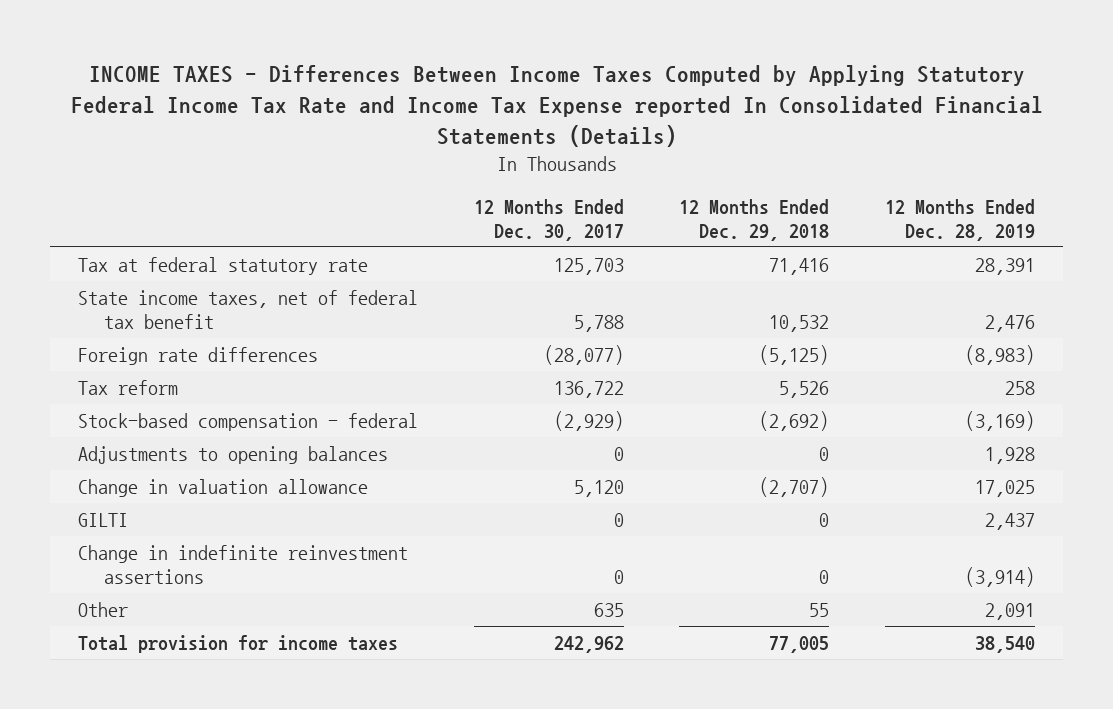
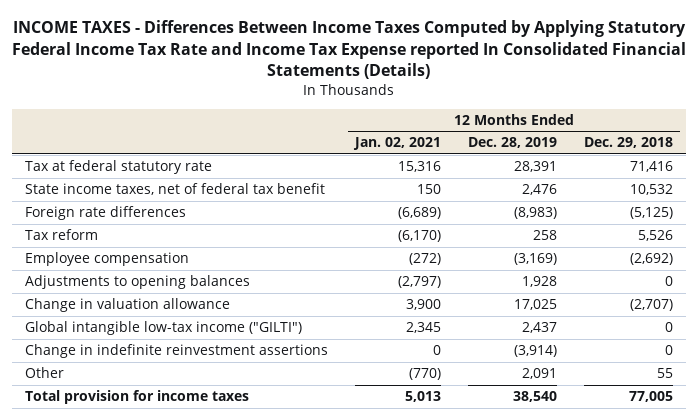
- | 12 Months Ended Dec. 30, 2017 | 12 Months Ended Dec. 29, 2018 | 12 Months Ended Dec. 28, 2019
+ | 12 Months Ended Jan. 02, 2021 | 12 Months Ended Dec. 28, 2019 | 12 Months Ended Dec. 29, 2018
- Stock-based compensation - federal | (2,929) | (2,692) | (3,169)
+ Employee compensation | (272) | (3,169) | (2,692)
- GILTI | 0 | 0 | 2,437
+ Global intangible low-tax income ("GILTI") | 2,345 | 2,437 | 0

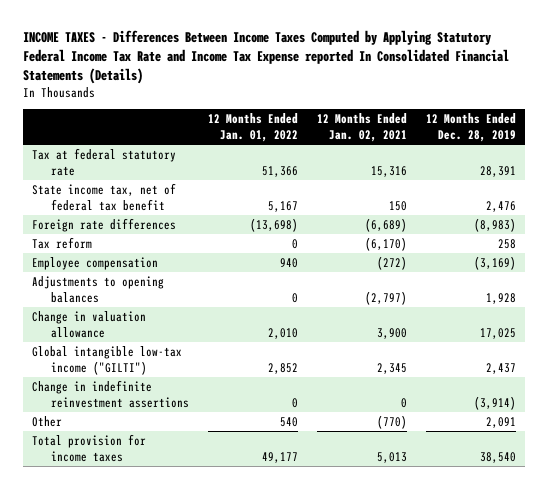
- | 12 Months Ended Jan. 02, 2021 | 12 Months Ended Dec. 28, 2019 | 12 Months Ended Dec. 29, 2018
+ | 12 Months Ended Jan. 01, 2022 | 12 Months Ended Jan. 02, 2021 | 12 Months Ended Dec. 28, 2019
- State income taxes, net of federal tax benefit | 150 | 2,476 | 10,532
+ State income tax, net of federal tax benefit | 5,167 | 150 | 2,476

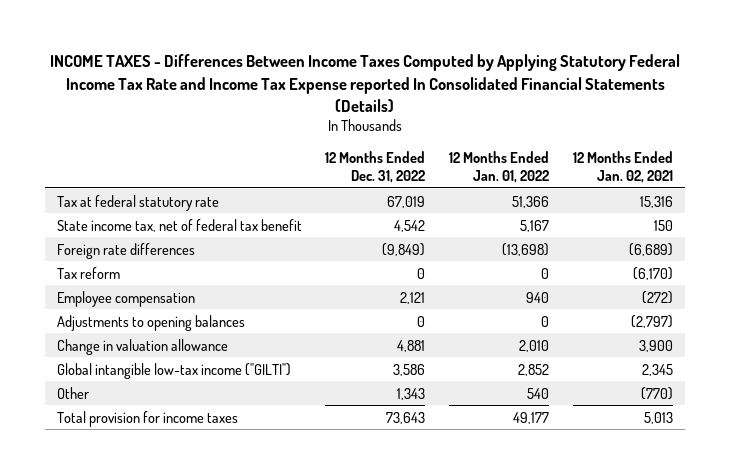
- | 12 Months Ended Jan. 01, 2022 | 12 Months Ended Jan. 02, 2021 | 12 Months Ended Dec. 28, 2019
+ | 12 Months Ended Dec. 31, 2022 | 12 Months Ended Jan. 01, 2022 | 12 Months Ended Jan. 02, 2021
- Change in indefinite reinvestment assertions | 0 | 0 | (3,914)

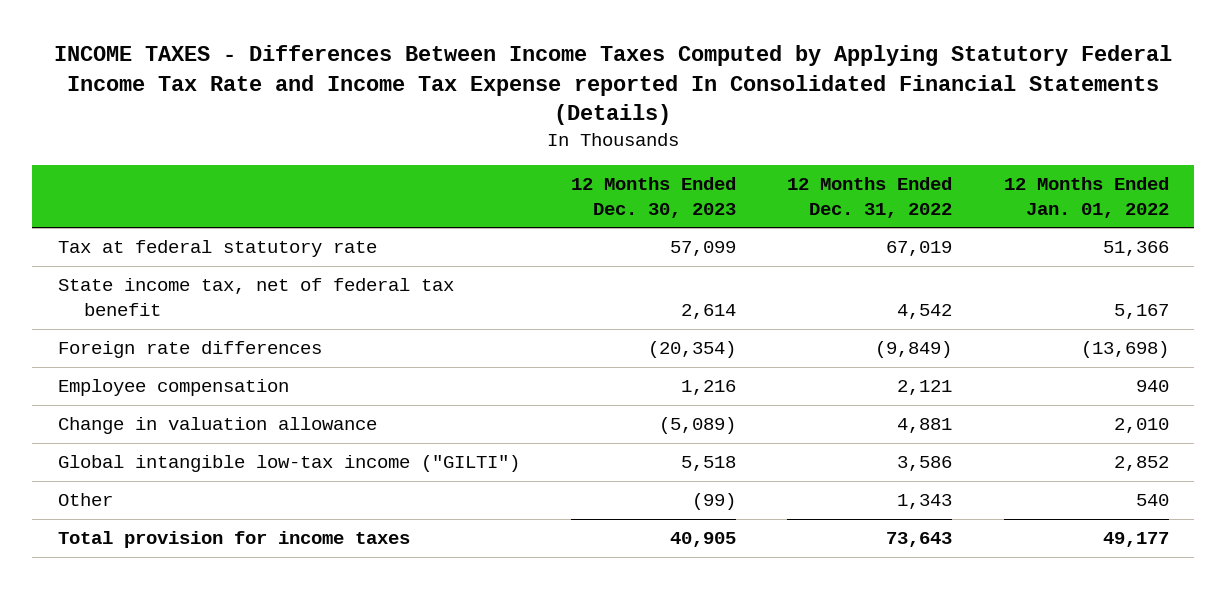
- | 12 Months Ended Dec. 31, 2022 | 12 Months Ended Jan. 01, 2022 | 12 Months Ended Jan. 02, 2021
+ | 12 Months Ended Dec. 30, 2023 | 12 Months Ended Dec. 31, 2022 | 12 Months Ended Jan. 01, 2022
- Tax reform | 0 | 0 | (6,170)
- Adjustments to opening balances | 0 | 0 | (2,797)

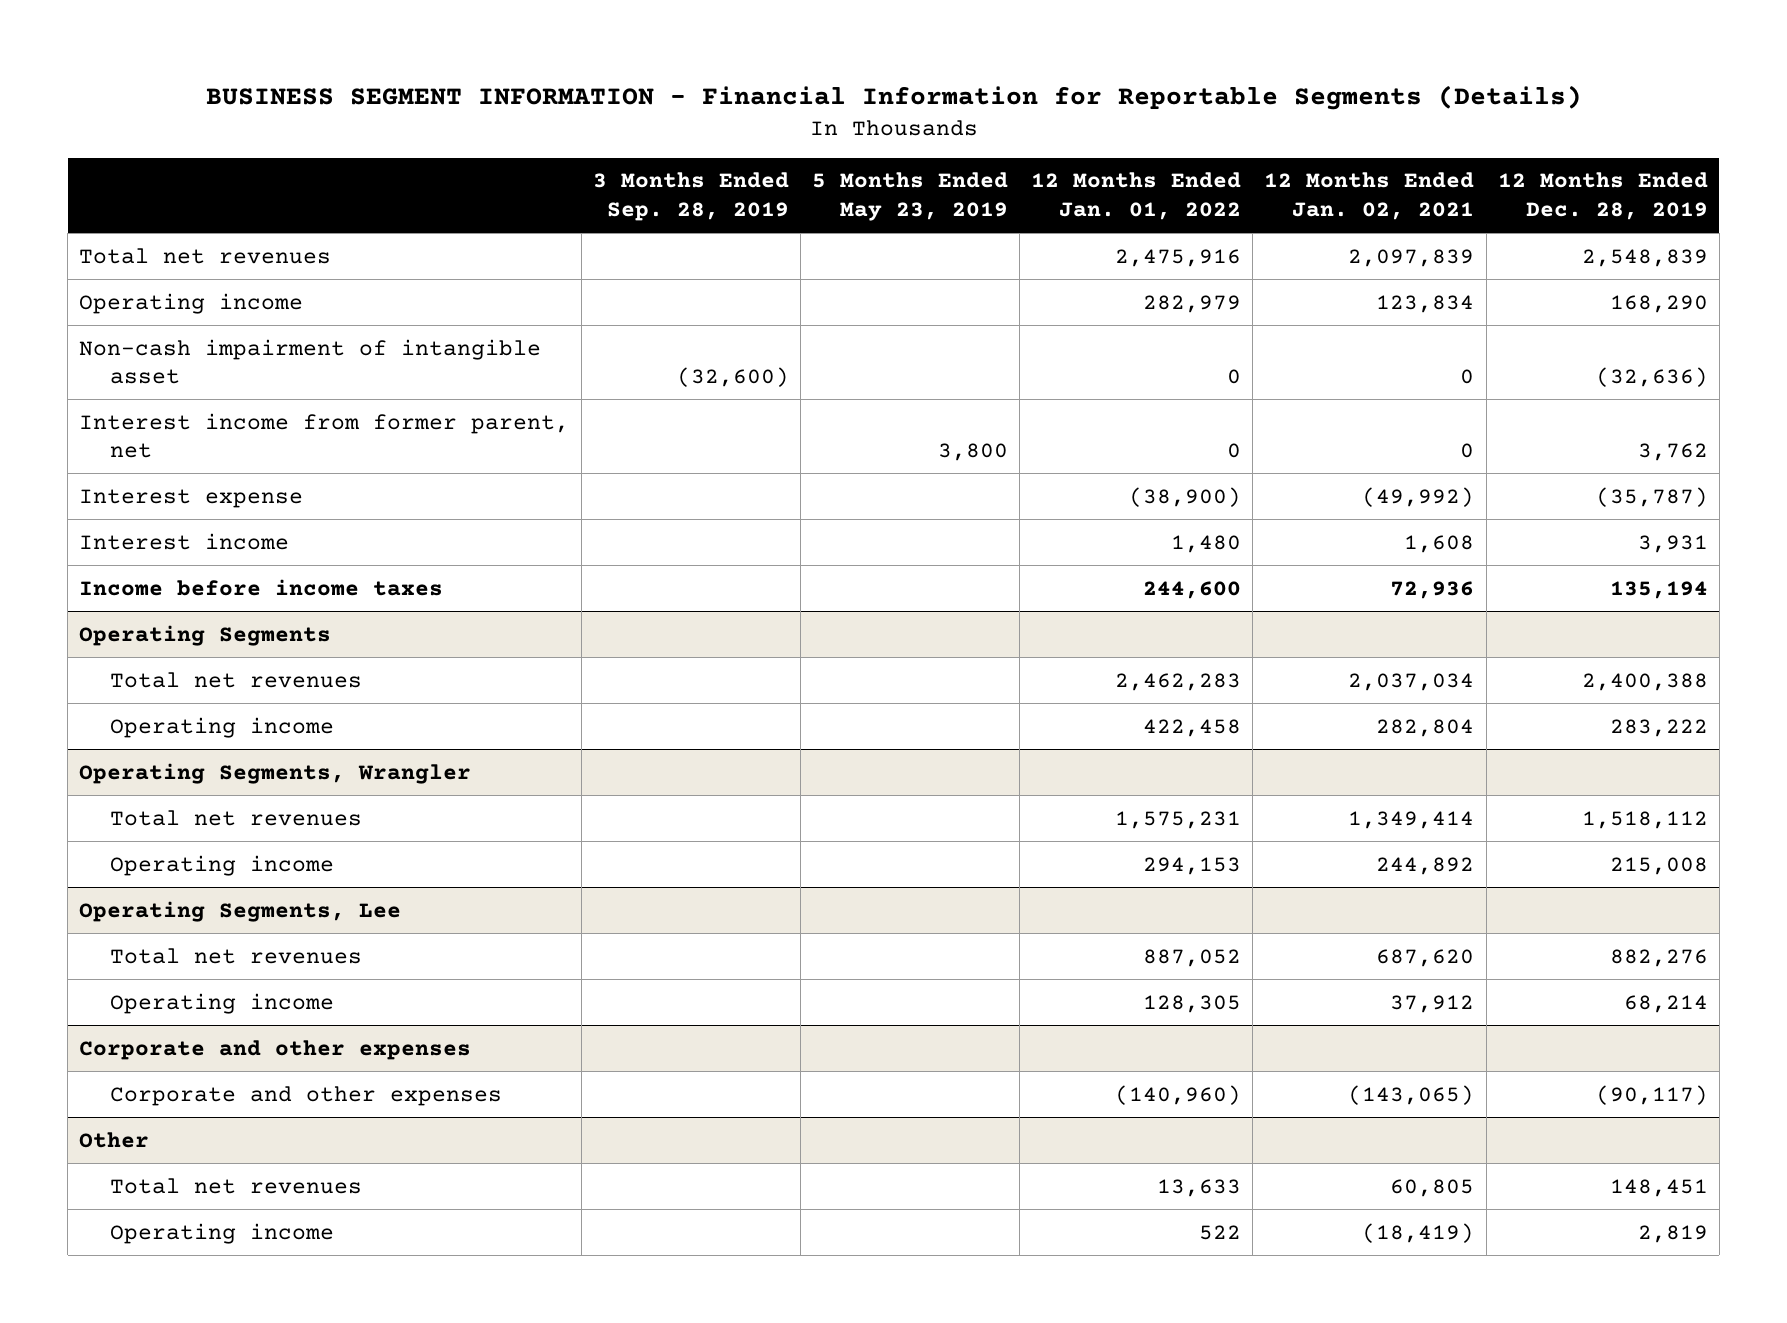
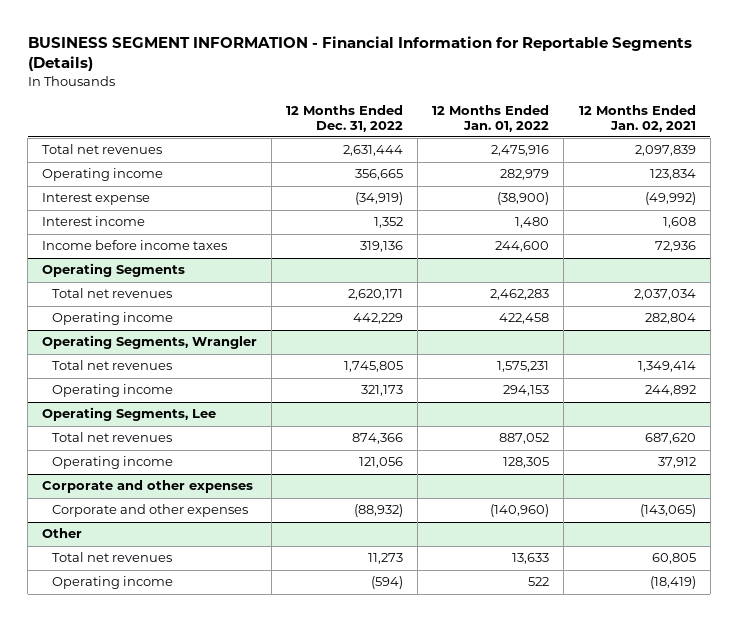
- | 3 Months Ended Sep. 28, 2019 | 5 Months Ended May 23, 2019 | 12 Months Ended Jan. 01, 2022 | 12 Months Ended Jan. 02, 2021 | 12 Months Ended Dec. 28, 2019
+ | 12 Months Ended Dec. 31, 2022 | 12 Months Ended Jan. 01, 2022 | 12 Months Ended Jan. 02, 2021
- Non-cash impairment of intangible asset | (32,600) | | 0 | 0 | (32,636)
- Interest income from former parent, net | | 3,800 | 0 | 0 | 3,762

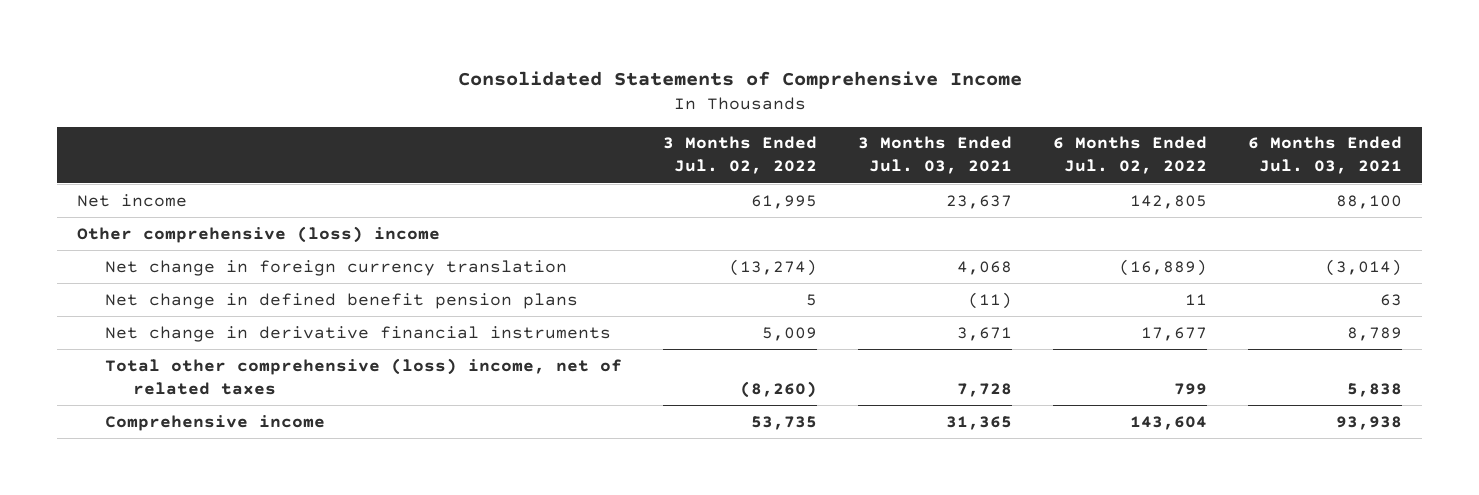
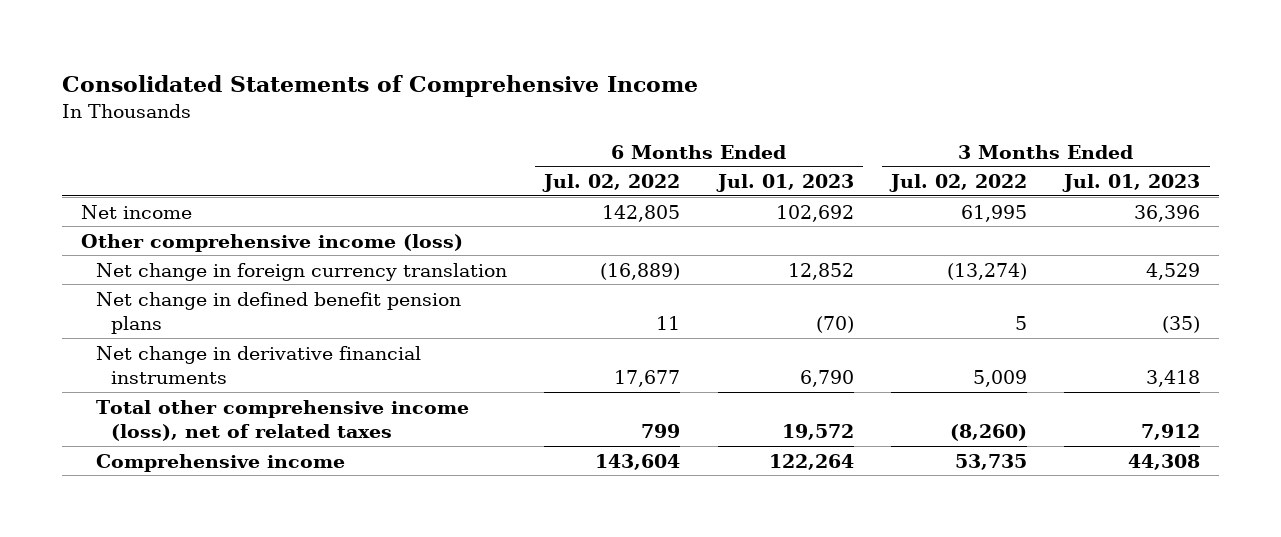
- | 3 Months Ended Jul. 02, 2022 | 3 Months Ended Jul. 03, 2021 | 6 Months Ended Jul. 02, 2022 | 6 Months Ended Jul. 03, 2021
+ | 6 Months Ended Jul. 02, 2022 | 6 Months Ended Jul. 01, 2023 | 3 Months Ended Jul. 02, 2022 | 3 Months Ended Jul. 01, 2023
- Other comprehensive (loss) income
+ Other comprehensive income (loss)
- Total other comprehensive (loss) income, net of related taxes | (8,260) | 7,728 | 799 | 5,838
+ Total other comprehensive income (loss), net of related taxes | 799 | 19,572 | (8,260) | 7,912

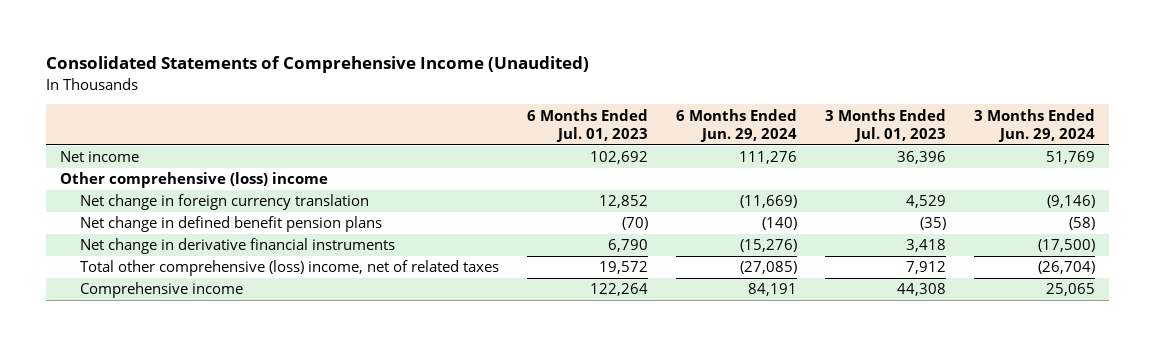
- Consolidated Statements of Comprehensive Income
+ Consolidated Statements of Comprehensive Income (Unaudited)
- | 6 Months Ended Jul. 02, 2022 | 6 Months Ended Jul. 01, 2023 | 3 Months Ended Jul. 02, 2022 | 3 Months Ended Jul. 01, 2023
+ | 6 Months Ended Jul. 01, 2023 | 6 Months Ended Jun. 29, 2024 | 3 Months Ended Jul. 01, 2023 | 3 Months Ended Jun. 29, 2024
- Other comprehensive income (loss)
+ Other comprehensive (loss) income
- Total other comprehensive income (loss), net of related taxes | 799 | 19,572 | (8,260) | 7,912
+ Total other comprehensive (loss) income, net of related taxes | 19,572 | (27,085) | 7,912 | (26,704)

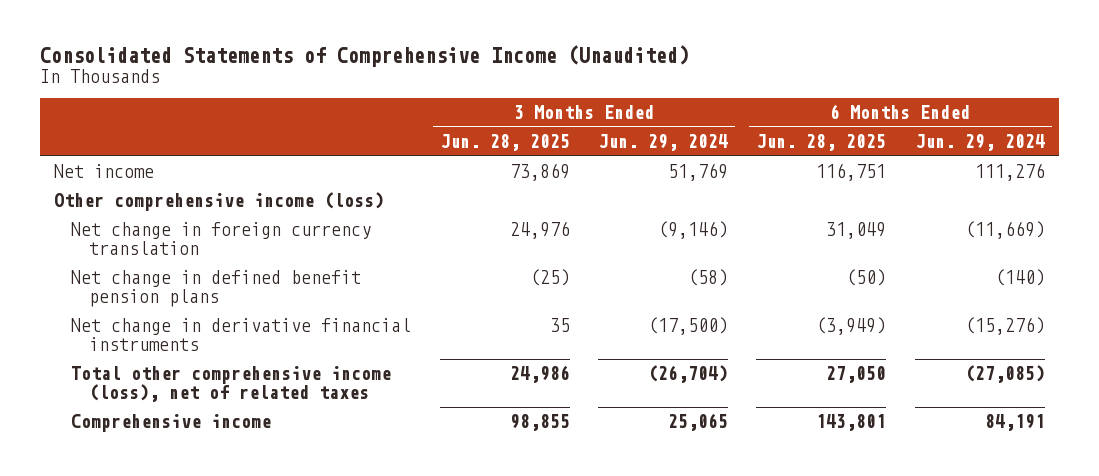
- | 6 Months Ended Jul. 01, 2023 | 6 Months Ended Jun. 29, 2024 | 3 Months Ended Jul. 01, 2023 | 3 Months Ended Jun. 29, 2024
+ | 3 Months Ended Jun. 28, 2025 | 3 Months Ended Jun. 29, 2024 | 6 Months Ended Jun. 28, 2025 | 6 Months Ended Jun. 29, 2024
- Other comprehensive (loss) income
+ Other comprehensive income (loss)
- Total other comprehensive (loss) income, net of related taxes | 19,572 | (27,085) | 7,912 | (26,704)
+ Total other comprehensive income (loss), net of related taxes | 24,986 | (26,704) | 27,050 | (27,085)

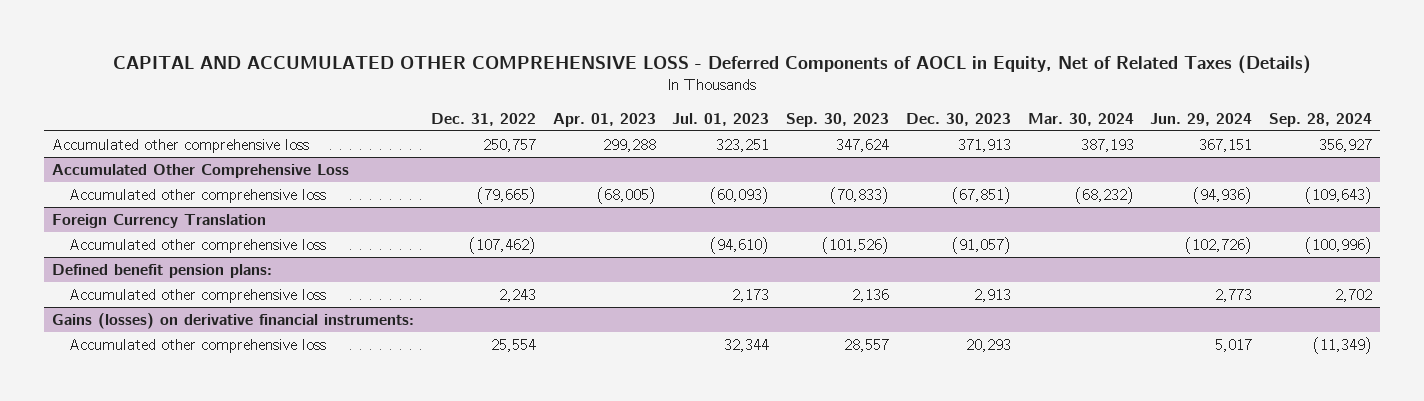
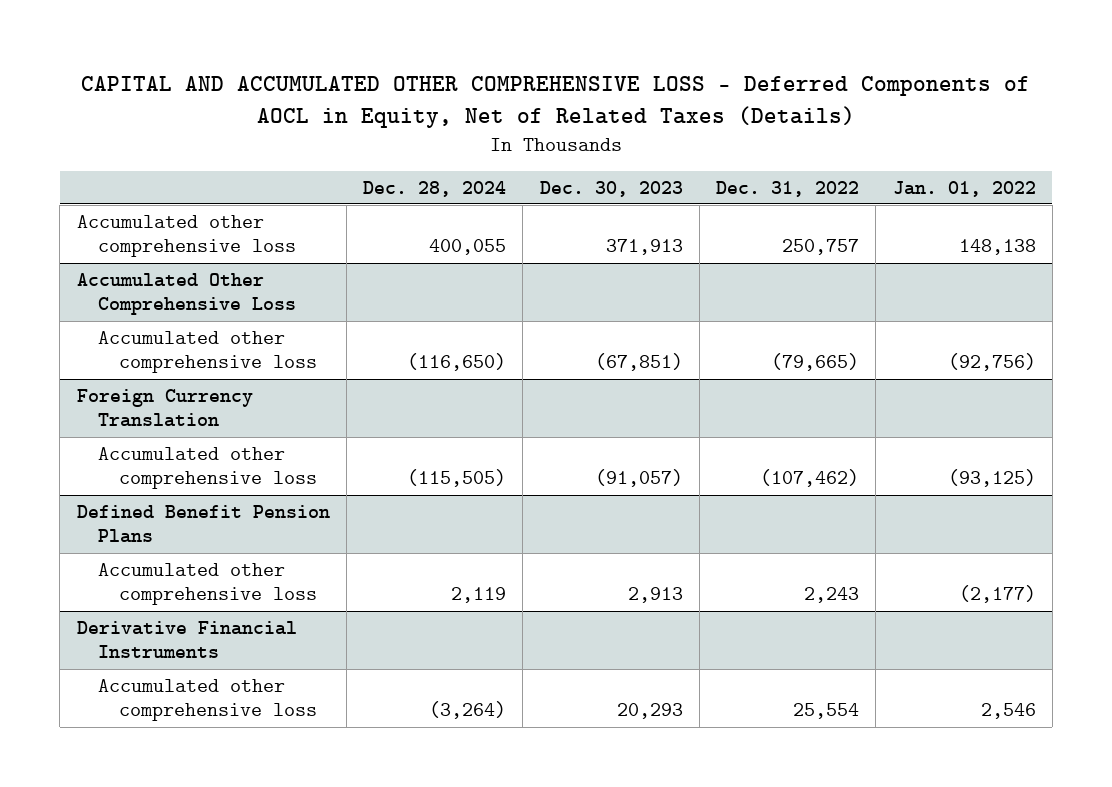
- | Dec. 31, 2022 | Apr. 01, 2023 | Jul. 01, 2023 | Sep. 30, 2023 | Dec. 30, 2023 | Mar. 30, 2024 | Jun. 29, 2024 | Sep. 28, 2024
+ | Dec. 28, 2024 | Dec. 30, 2023 | Dec. 31, 2022 | Jan. 01, 2022
- Defined benefit pension plans:
+ Defined Benefit Pension Plans
- Gains (losses) on derivative financial instruments:
+ Derivative Financial Instruments

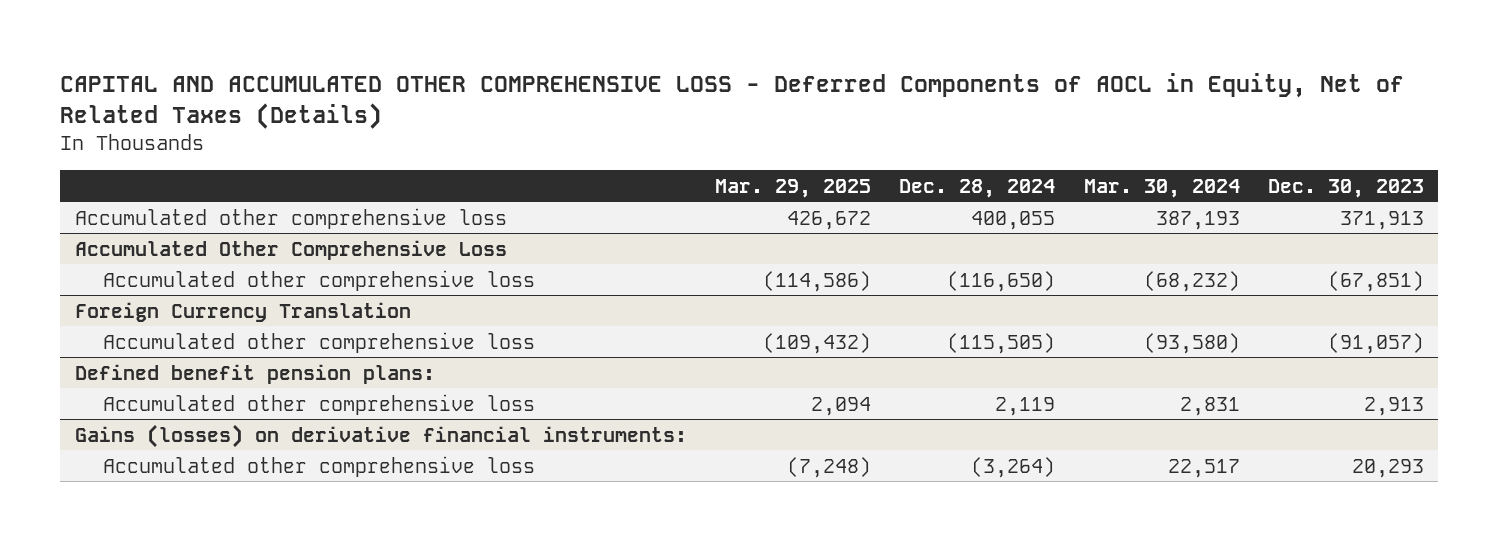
- | Dec. 28, 2024 | Dec. 30, 2023 | Dec. 31, 2022 | Jan. 01, 2022
+ | Mar. 29, 2025 | Dec. 28, 2024 | Mar. 30, 2024 | Dec. 30, 2023
- Defined Benefit Pension Plans
+ Defined benefit pension plans:
- Derivative Financial Instruments
+ Gains (losses) on derivative financial instruments:

